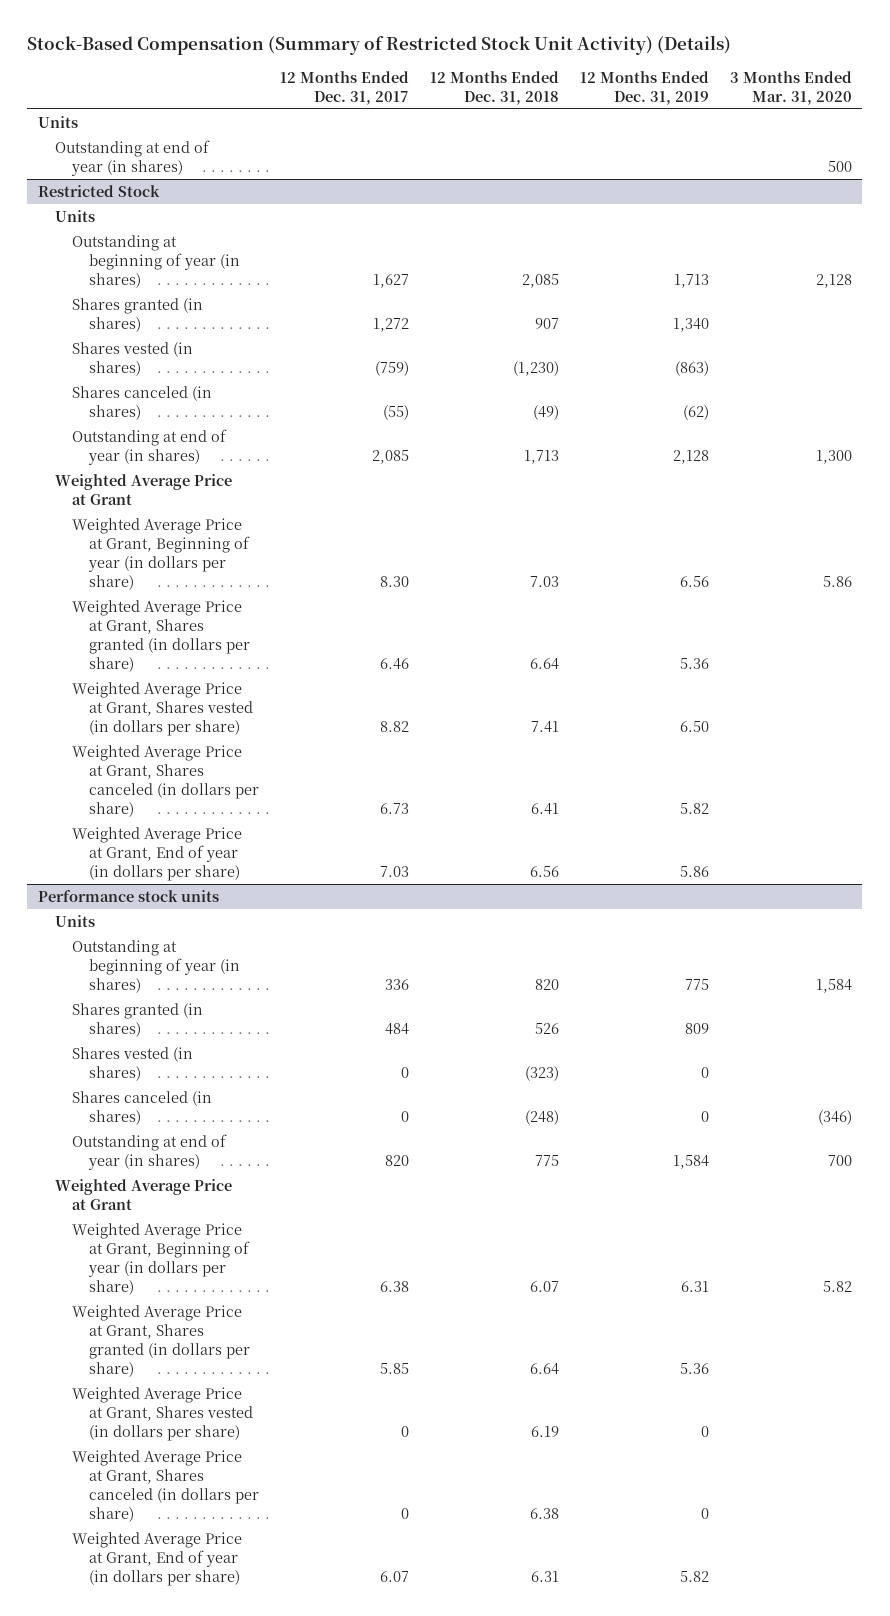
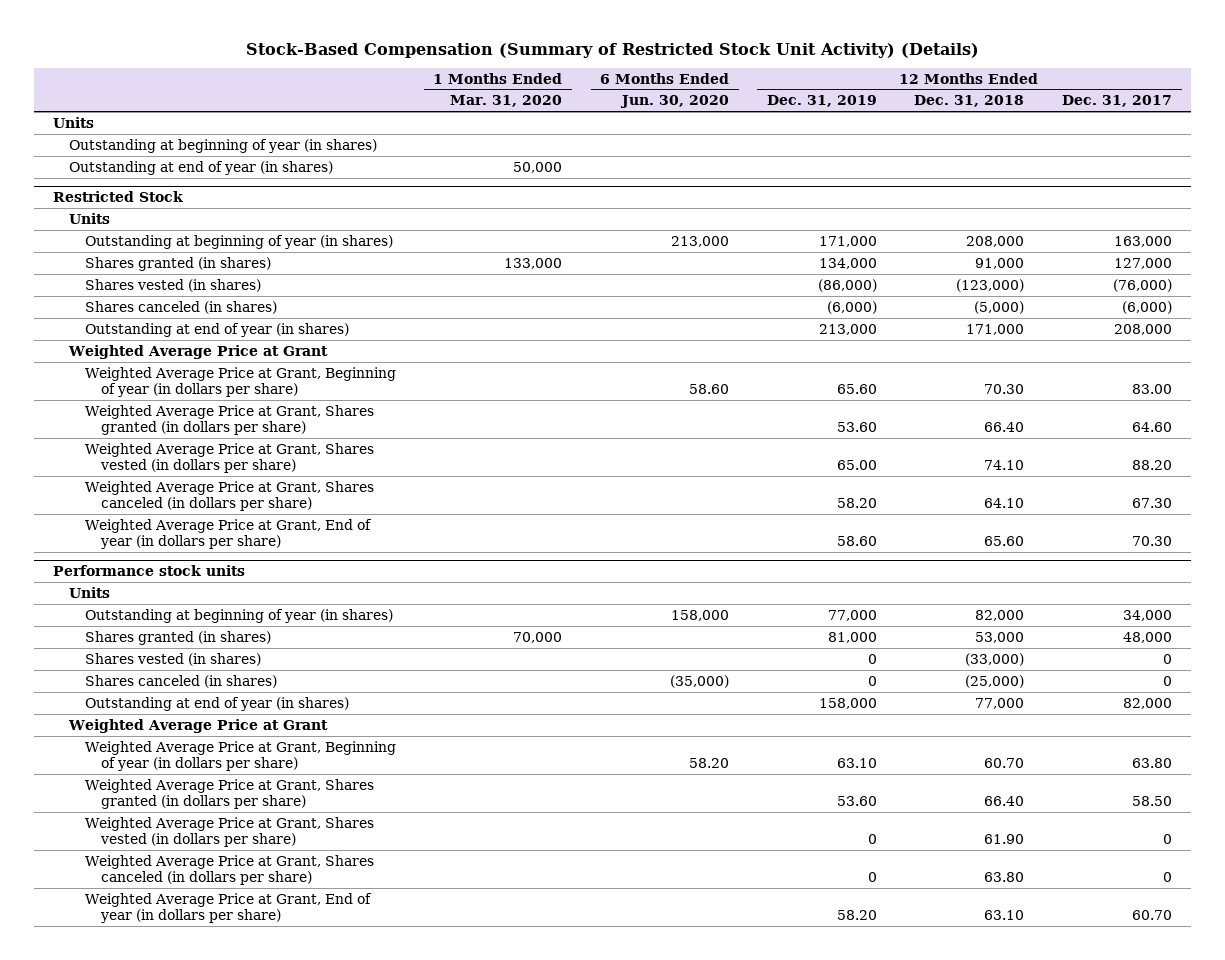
- | 12 Months Ended Dec. 31, 2017 | 12 Months Ended Dec. 31, 2018 | 12 Months Ended Dec. 31, 2019 | 3 Months Ended Mar. 31, 2020
+ | 1 Months Ended Mar. 31, 2020 | 6 Months Ended Jun. 30, 2020 | 12 Months Ended Dec. 31, 2019 | 12 Months Ended Dec. 31, 2018 | 12 Months Ended Dec. 31, 2017
+ Outstanding at beginning of year (in shares)
@ Restricted Stock
- Outstanding at beginning of year (in shares) | 1,627 | 2,085 | 1,713 | 2,128
- Shares granted (in shares) | 1,272 | 907 | 1,340 |
- Shares vested (in shares) | (759) | (1,230) | (863) |
- Shares canceled (in shares) | (55) | (49) | (62) |
- Outstanding at end of year (in shares) | 2,085 | 1,713 | 2,128 | 1,300
+ Outstanding at beginning of year (in shares) | | 213,000 | 171,000 | 208,000 | 163,000
+ Shares granted (in shares) | 133,000 | | 134,000 | 91,000 | 127,000
+ Shares vested (in shares) | | | (86,000) | (123,000) | (76,000)
+ Shares canceled (in shares) | | | (6,000) | (5,000) | (6,000)
+ Outstanding at end of year (in shares) | | | 213,000 | 171,000 | 208,000
- Weighted Average Price at Grant, Beginning of year (in dollars per share) | 8.30 | 7.03 | 6.56 | 5.86
- Weighted Average Price at Grant, Shares granted (in dollars per share) | 6.46 | 6.64 | 5.36 |
- Weighted Average Price at Grant, Shares vested (in dollars per share) | 8.82 | 7.41 | 6.50 |
- Weighted Average Price at Grant, Shares canceled (in dollars per share) | 6.73 | 6.41 | 5.82 |
- Weighted Average Price at Grant, End of year (in dollars per share) | 7.03 | 6.56 | 5.86 |
+ Weighted Average Price at Grant, Beginning of year (in dollars per share) | | 58.60 | 65.60 | 70.30 | 83.00
+ Weighted Average Price at Grant, Shares granted (in dollars per share) | | | 53.60 | 66.40 | 64.60
+ Weighted Average Price at Grant, Shares vested (in dollars per share) | | | 65.00 | 74.10 | 88.20
+ Weighted Average Price at Grant, Shares canceled (in dollars per share) | | | 58.20 | 64.10 | 67.30
+ Weighted Average Price at Grant, End of year (in dollars per share) | | | 58.60 | 65.60 | 70.30
@ Performance stock units
- Outstanding at beginning of year (in shares) | 336 | 820 | 775 | 1,584
- Shares granted (in shares) | 484 | 526 | 809 |
- Shares vested (in shares) | 0 | (323) | 0 |
- Shares canceled (in shares) | 0 | (248) | 0 | (346)
- Outstanding at end of year (in shares) | 820 | 775 | 1,584 | 700
+ Outstanding at beginning of year (in shares) | | 158,000 | 77,000 | 82,000 | 34,000
+ Shares granted (in shares) | 70,000 | | 81,000 | 53,000 | 48,000
+ Shares vested (in shares) | | | 0 | (33,000) | 0
+ Shares canceled (in shares) | | (35,000) | 0 | (25,000) | 0
+ Outstanding at end of year (in shares) | | | 158,000 | 77,000 | 82,000
- Weighted Average Price at Grant, Beginning of year (in dollars per share) | 6.38 | 6.07 | 6.31 | 5.82
- Weighted Average Price at Grant, Shares granted (in dollars per share) | 5.85 | 6.64 | 5.36 |
- Weighted Average Price at Grant, Shares vested (in dollars per share) | 0 | 6.19 | 0 |
- Weighted Average Price at Grant, Shares canceled (in dollars per share) | 0 | 6.38 | 0 |
- Weighted Average Price at Grant, End of year (in dollars per share) | 6.07 | 6.31 | 5.82 |
+ Weighted Average Price at Grant, Beginning of year (in dollars per share) | | 58.20 | 63.10 | 60.70 | 63.80
+ Weighted Average Price at Grant, Shares granted (in dollars per share) | | | 53.60 | 66.40 | 58.50
+ Weighted Average Price at Grant, Shares vested (in dollars per share) | | | 0 | 61.90 | 0
+ Weighted Average Price at Grant, Shares canceled (in dollars per share) | | | 0 | 63.80 | 0
+ Weighted Average Price at Grant, End of year (in dollars per share) | | | 58.20 | 63.10 | 60.70

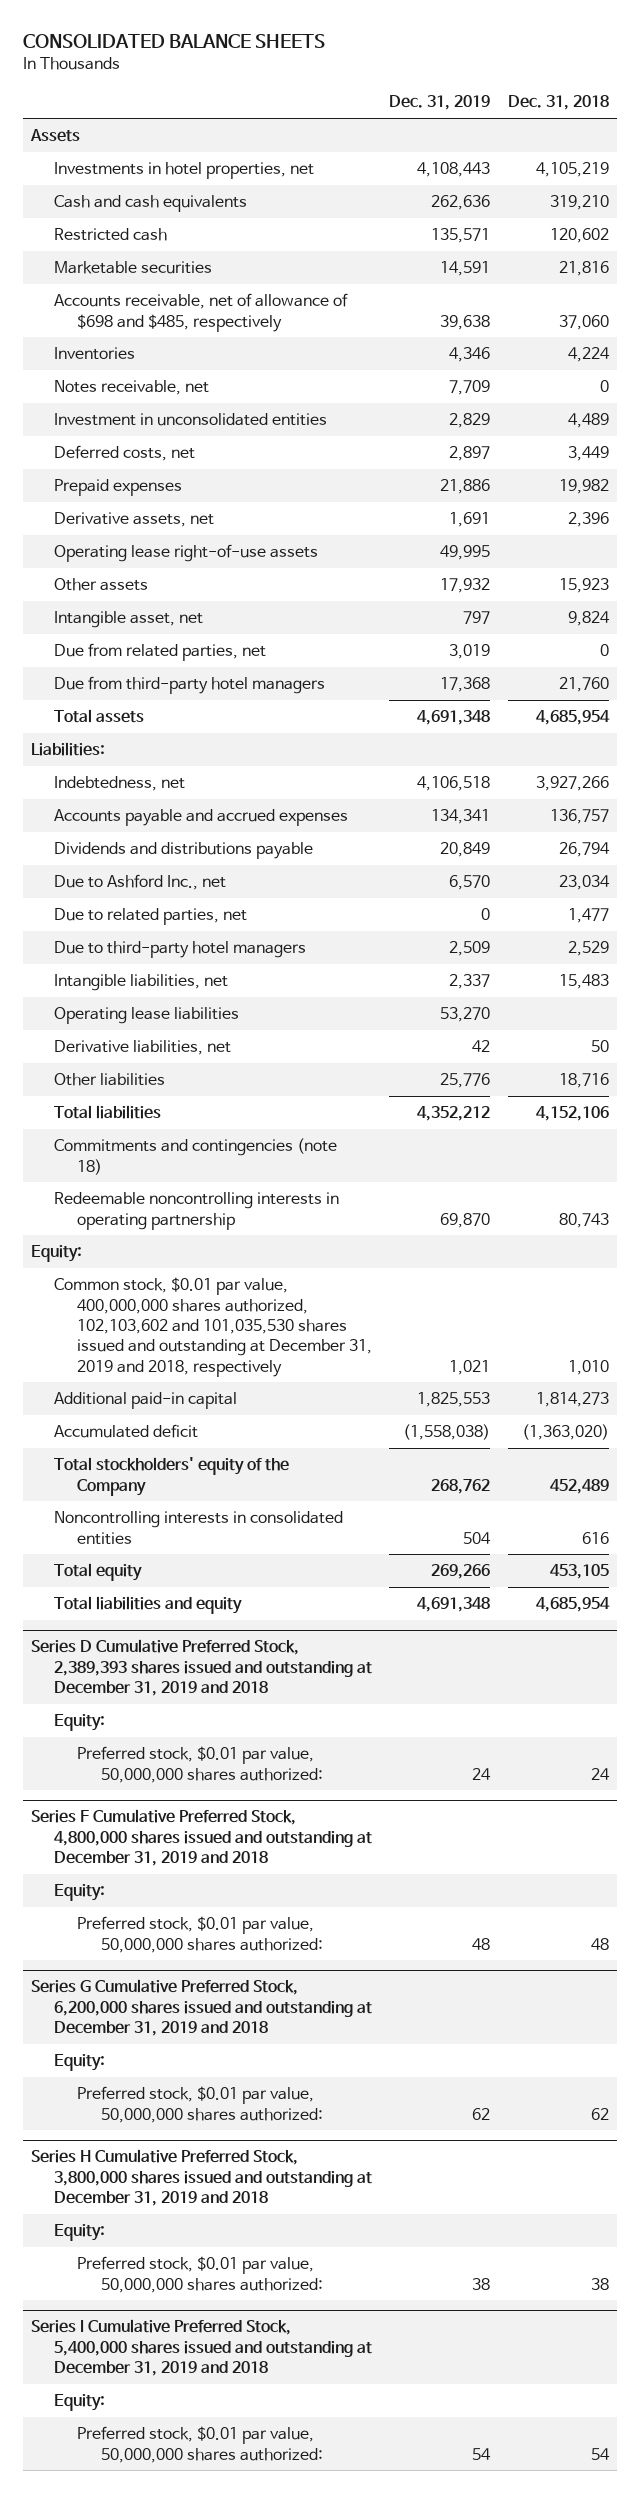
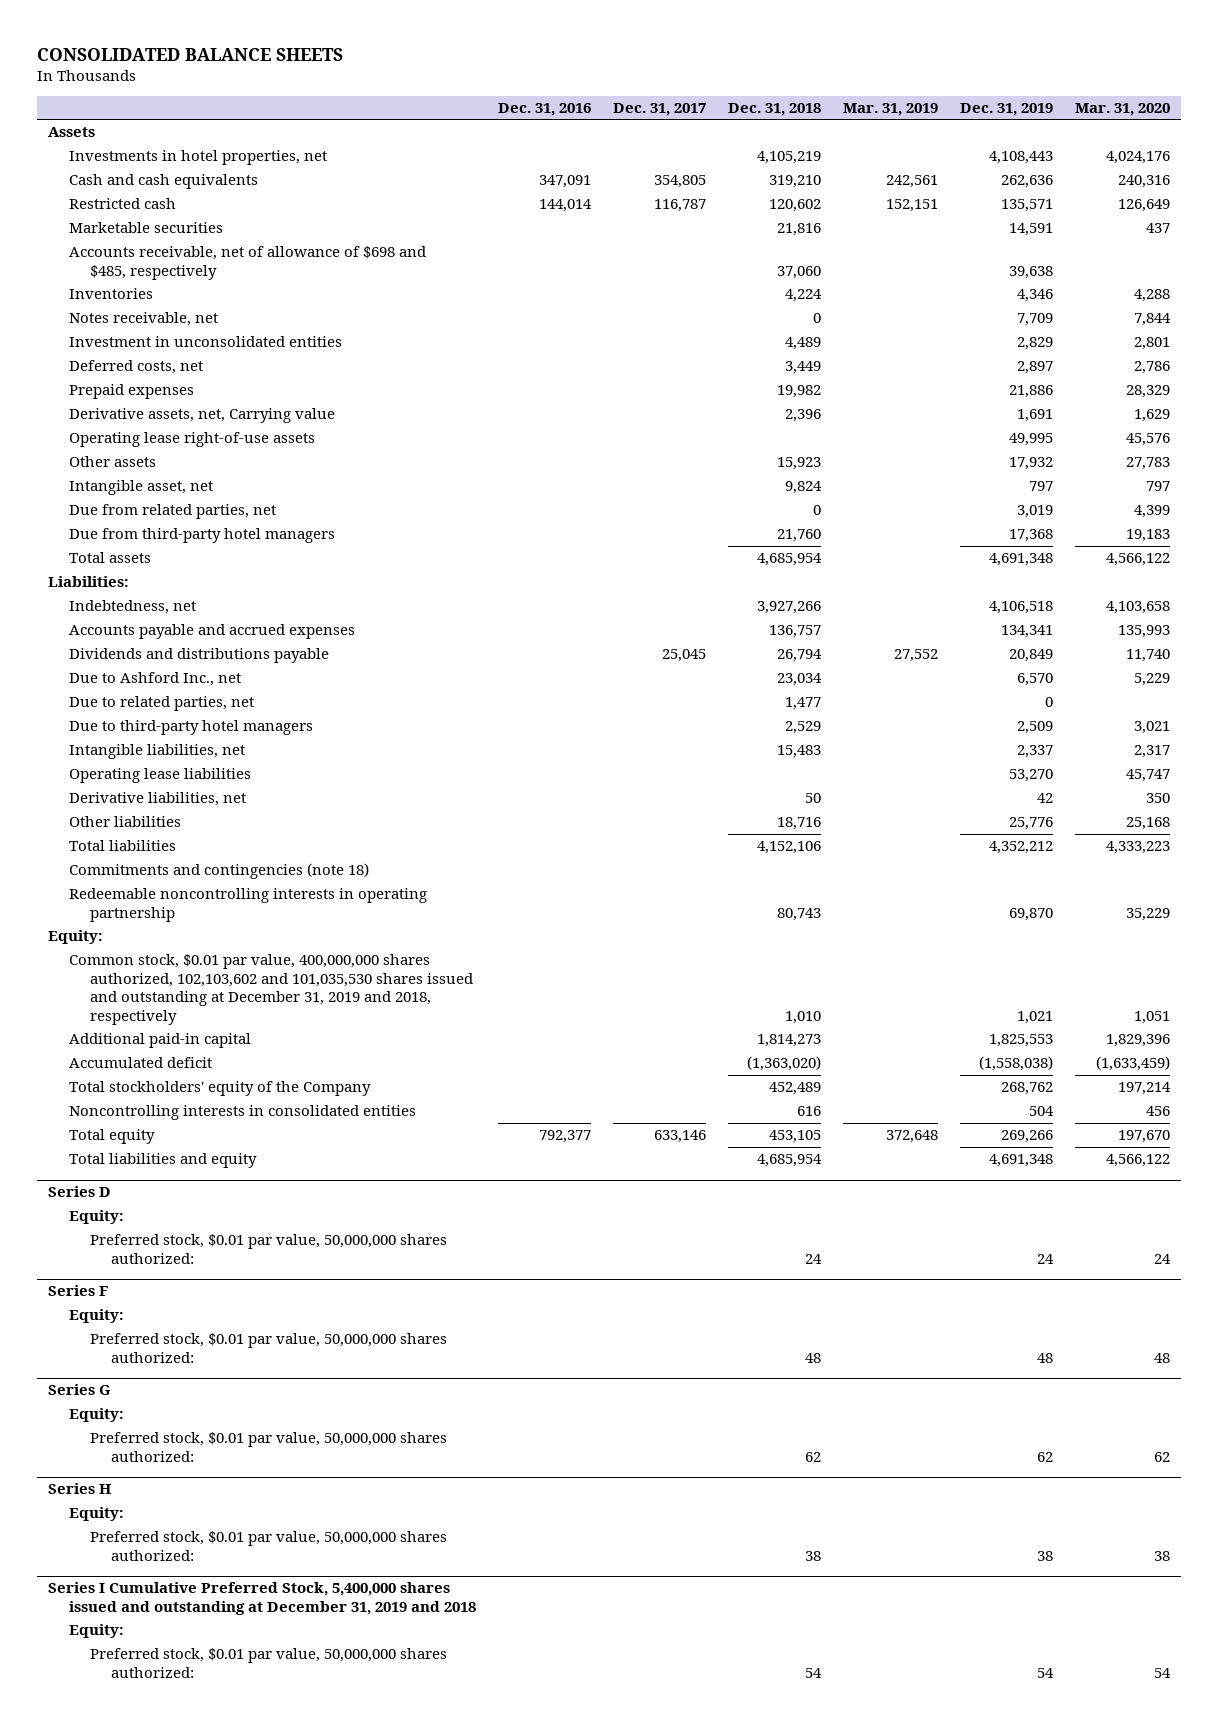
- | Dec. 31, 2019 | Dec. 31, 2018
+ | Dec. 31, 2016 | Dec. 31, 2017 | Dec. 31, 2018 | Mar. 31, 2019 | Dec. 31, 2019 | Mar. 31, 2020
- Derivative assets, net | 1,691 | 2,396
+ Derivative assets, net, Carrying value | | | 2,396 | | 1,691 | 1,629
- Series D Cumulative Preferred Stock, 2,389,393 shares issued and outstanding at December 31, 2019 and 2018
+ Series D
- Series F Cumulative Preferred Stock, 4,800,000 shares issued and outstanding at December 31, 2019 and 2018
+ Series F
- Series G Cumulative Preferred Stock, 6,200,000 shares issued and outstanding at December 31, 2019 and 2018
+ Series G
- Series H Cumulative Preferred Stock, 3,800,000 shares issued and outstanding at December 31, 2019 and 2018
+ Series H

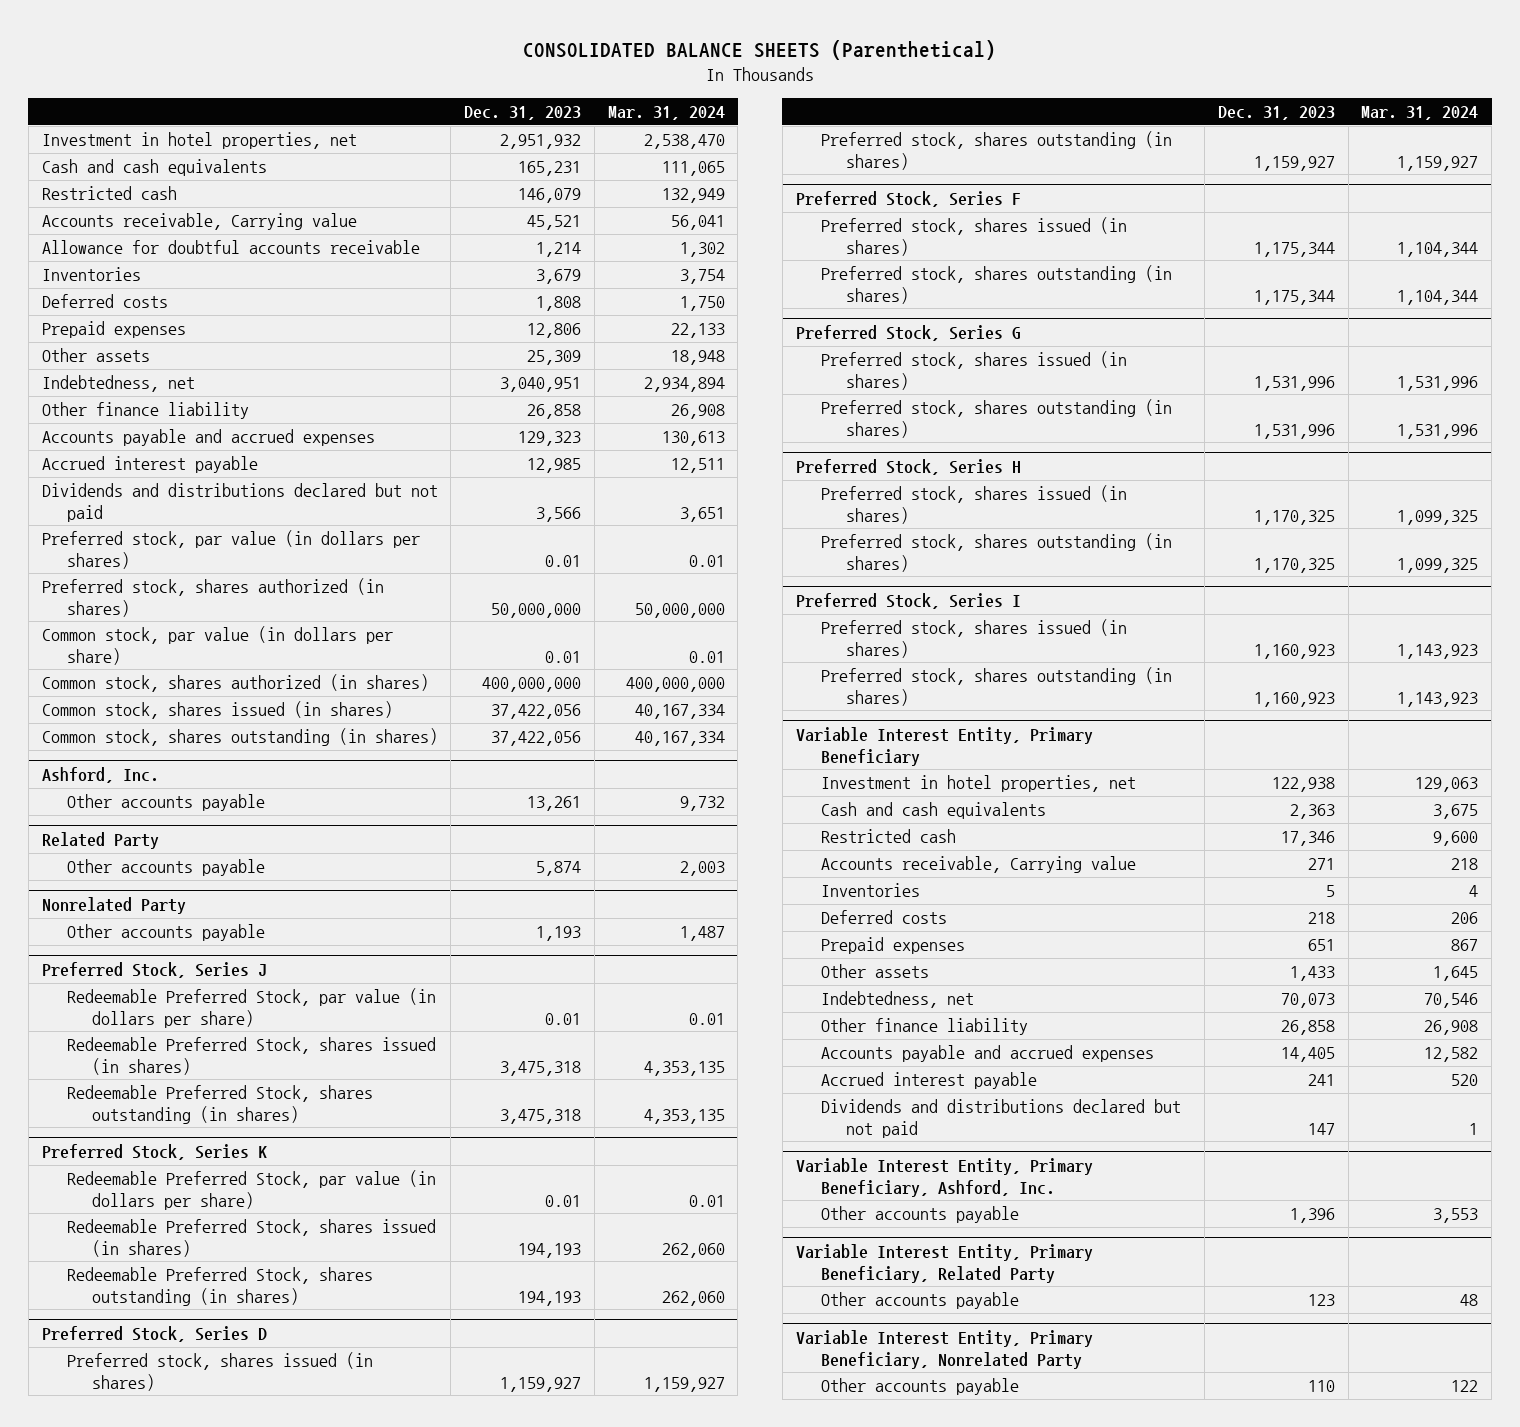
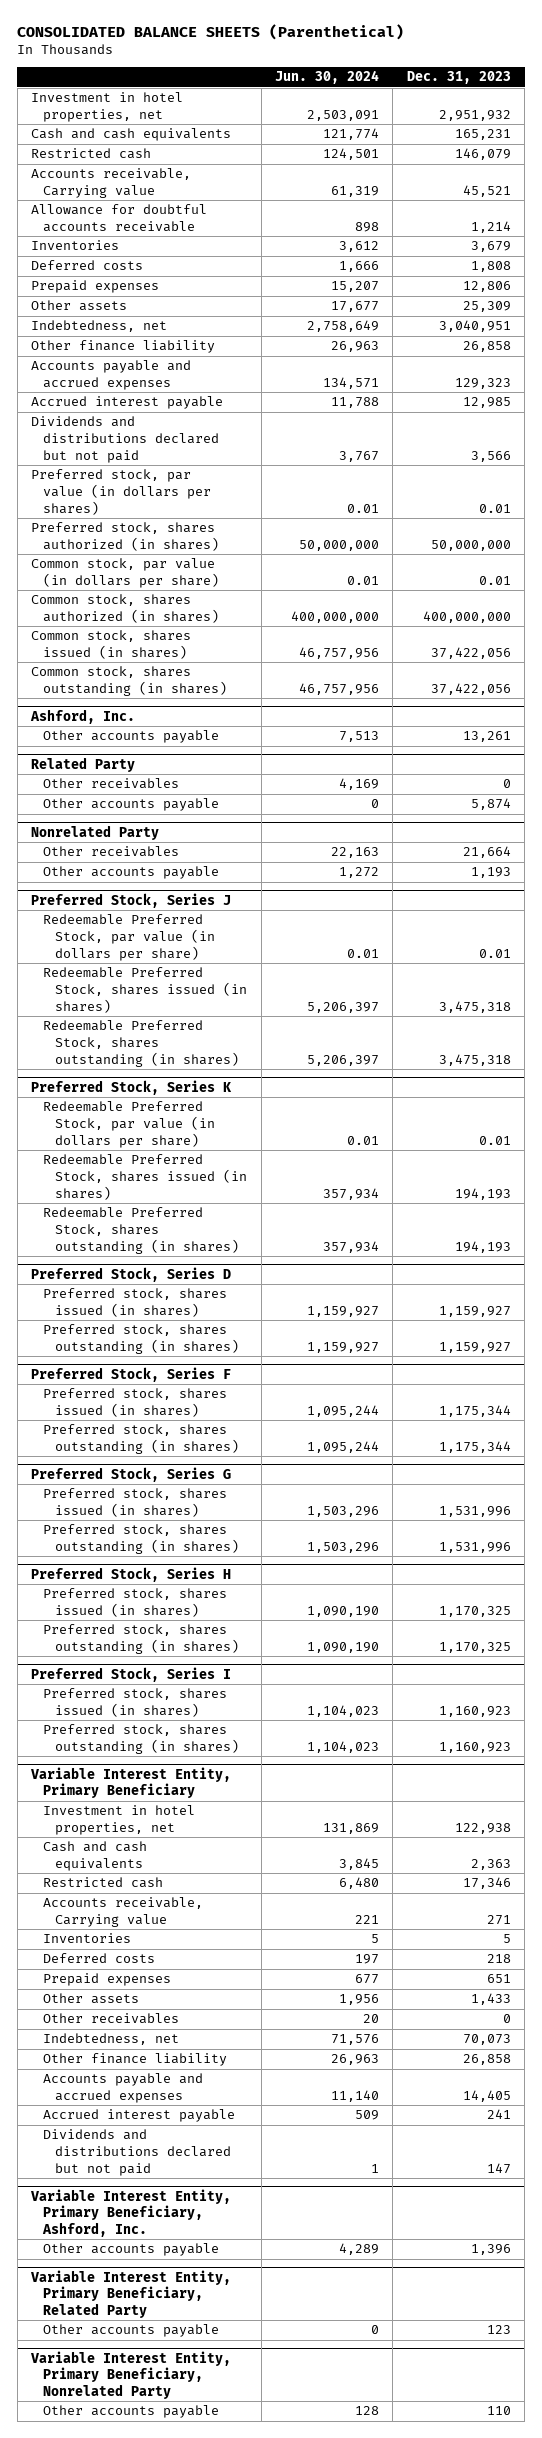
- | Dec. 31, 2023 | Mar. 31, 2024
+ | Jun. 30, 2024 | Dec. 31, 2023
@ Related Party
+ Other receivables | 4,169 | 0
@ Nonrelated Party
+ Other receivables | 22,163 | 21,664
@ Variable Interest Entity, Primary Beneficiary
+ Other receivables | 20 | 0

